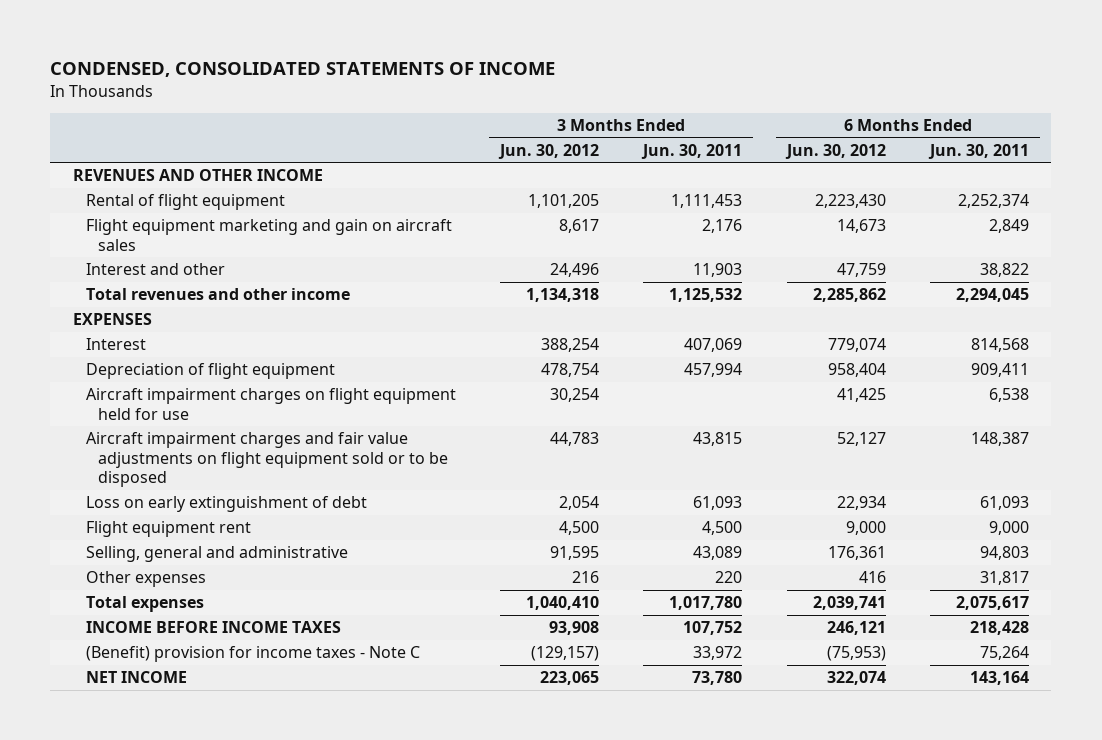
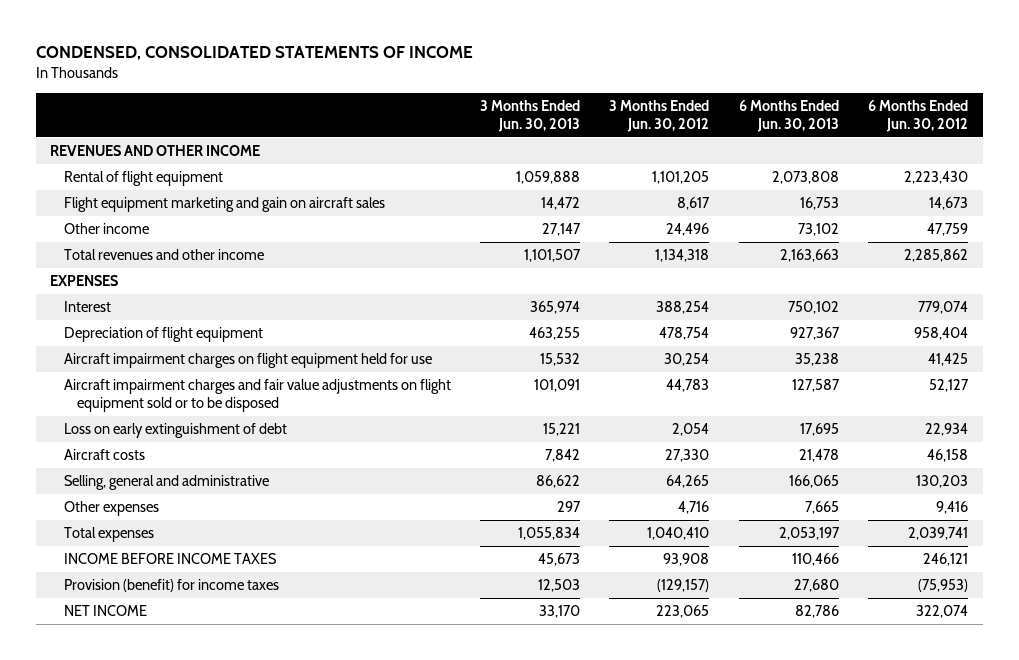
- | 3 Months Ended Jun. 30, 2012 | 3 Months Ended Jun. 30, 2011 | 6 Months Ended Jun. 30, 2012 | 6 Months Ended Jun. 30, 2011
+ | 3 Months Ended Jun. 30, 2013 | 3 Months Ended Jun. 30, 2012 | 6 Months Ended Jun. 30, 2013 | 6 Months Ended Jun. 30, 2012
- Interest and other | 24,496 | 11,903 | 47,759 | 38,822
+ Other income | 27,147 | 24,496 | 73,102 | 47,759
- Flight equipment rent | 4,500 | 4,500 | 9,000 | 9,000
- Selling, general and administrative | 91,595 | 43,089 | 176,361 | 94,803
- Other expenses | 216 | 220 | 416 | 31,817
+ Aircraft costs | 7,842 | 27,330 | 21,478 | 46,158
+ Selling, general and administrative | 86,622 | 64,265 | 166,065 | 130,203
+ Other expenses | 297 | 4,716 | 7,665 | 9,416
- (Benefit) provision for income taxes - Note C | (129,157) | 33,972 | (75,953) | 75,264
+ Provision (benefit) for income taxes | 12,503 | (129,157) | 27,680 | (75,953)

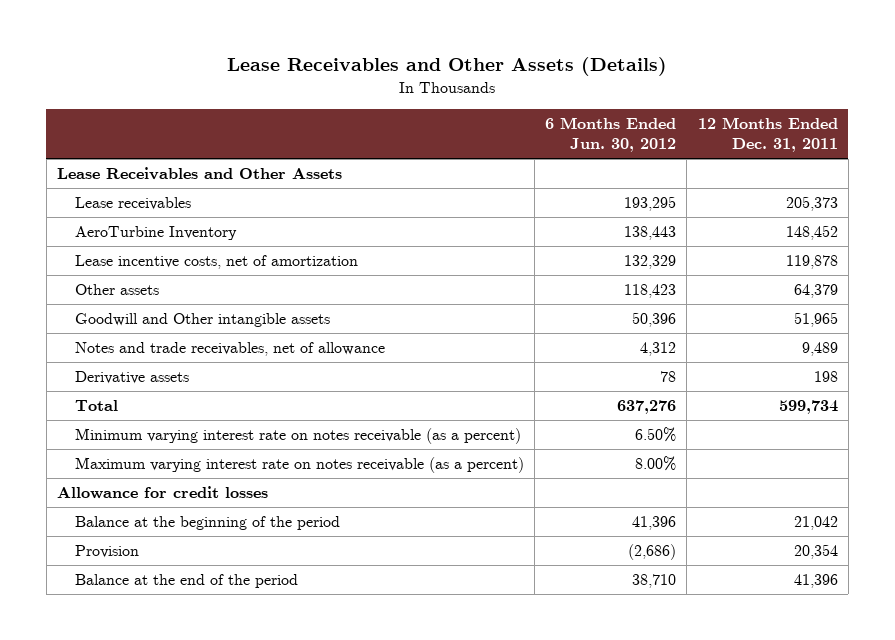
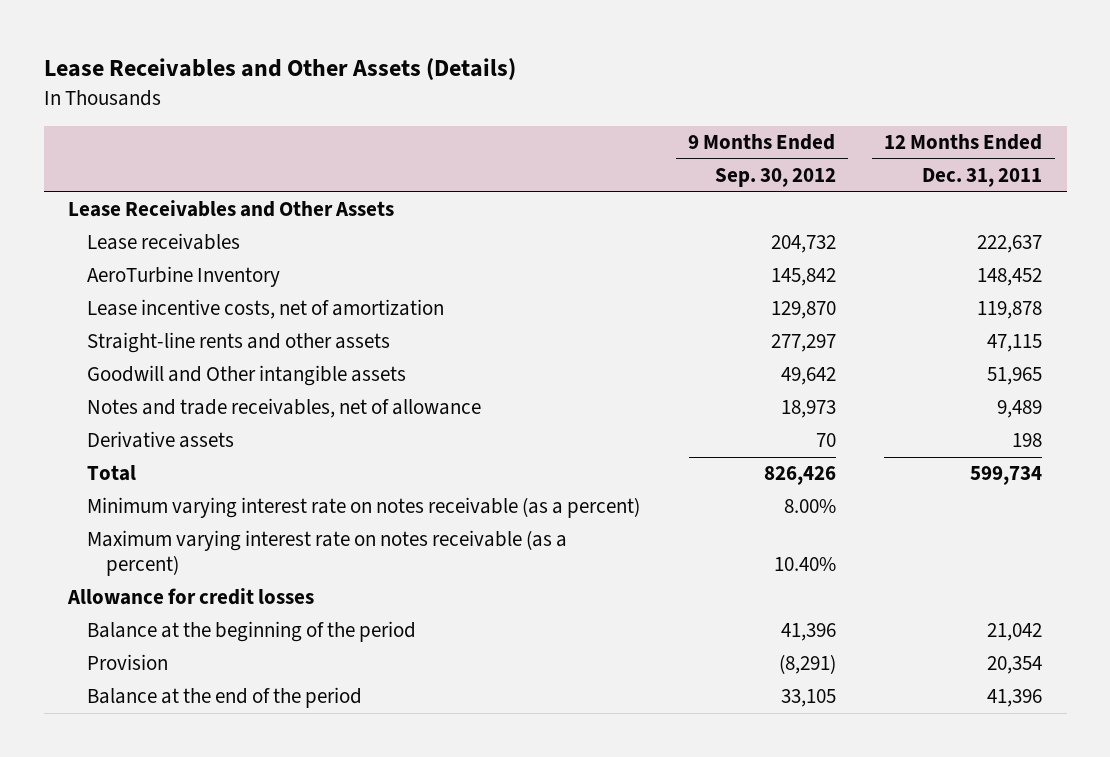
- | 6 Months Ended Jun. 30, 2012 | 12 Months Ended Dec. 31, 2011
+ | 9 Months Ended Sep. 30, 2012 | 12 Months Ended Dec. 31, 2011
- Lease receivables | 193,295 | 205,373
+ Lease receivables | 204,732 | 222,637
- Other assets | 118,423 | 64,379
+ Straight-line rents and other assets | 277,297 | 47,115

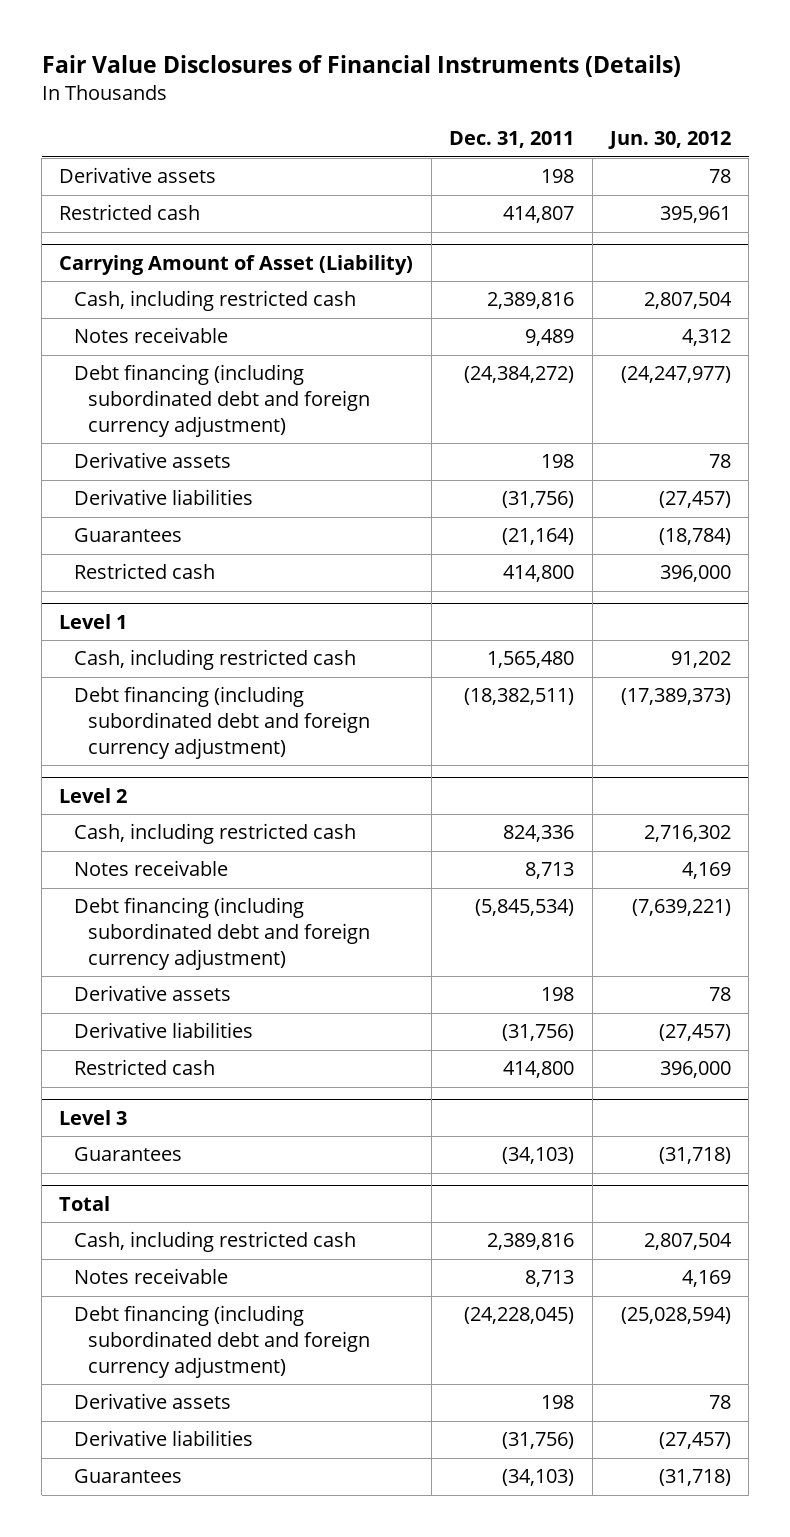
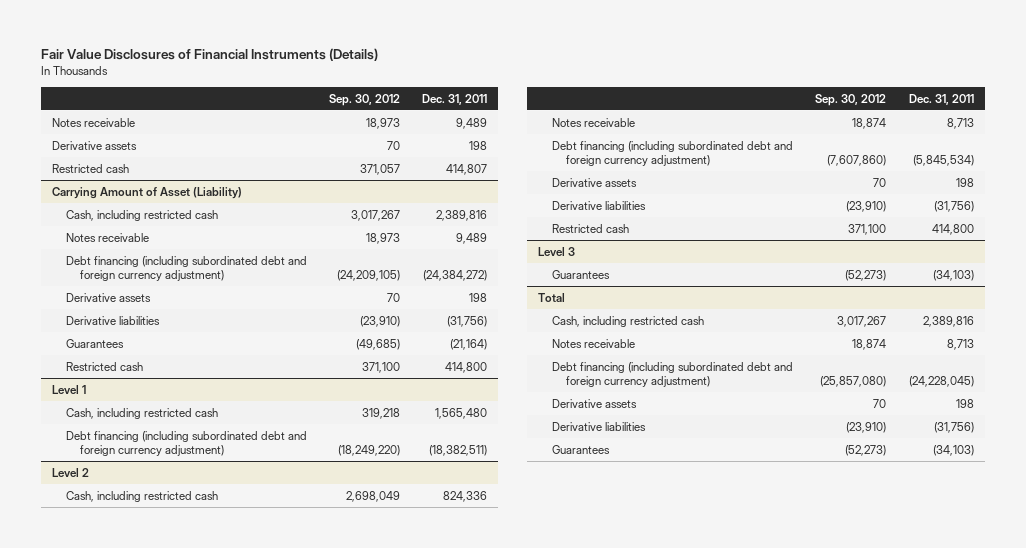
- | Dec. 31, 2011 | Jun. 30, 2012
+ | Sep. 30, 2012 | Dec. 31, 2011
+ Notes receivable | 18,973 | 9,489

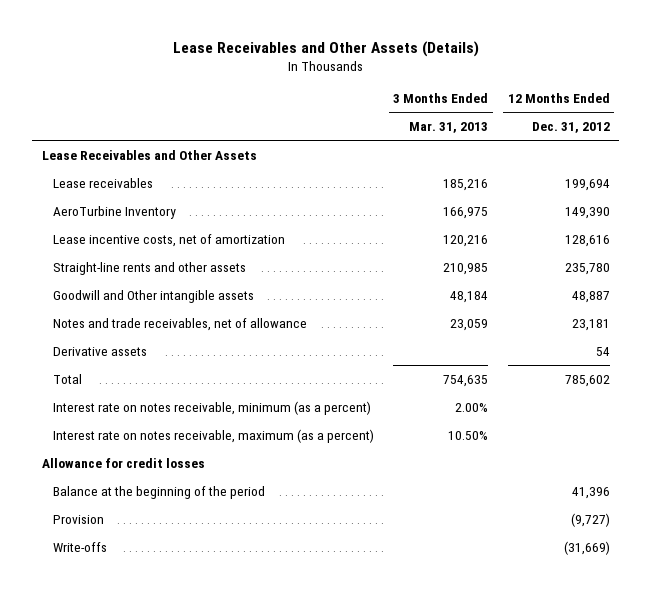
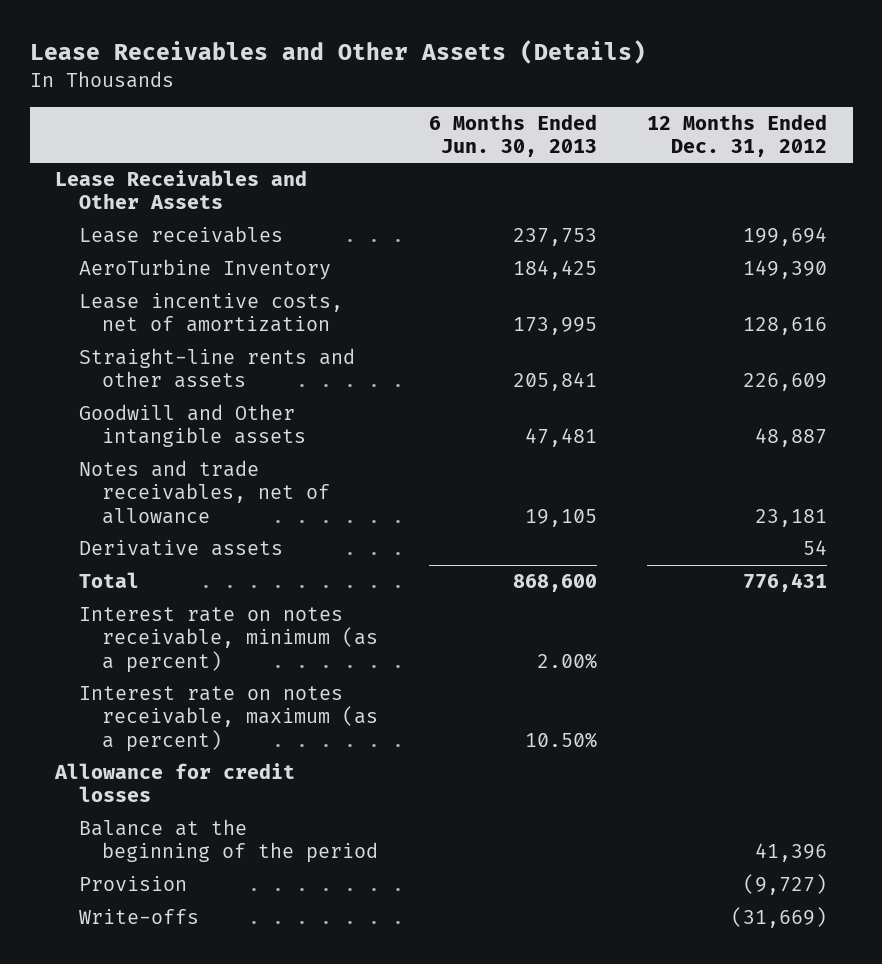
- | 3 Months Ended Mar. 31, 2013 | 12 Months Ended Dec. 31, 2012
+ | 6 Months Ended Jun. 30, 2013 | 12 Months Ended Dec. 31, 2012
- Straight-line rents and other assets | 210,985 | 235,780
+ Straight-line rents and other assets | 205,841 | 226,609
- Total | 754,635 | 785,602
+ Total | 868,600 | 776,431

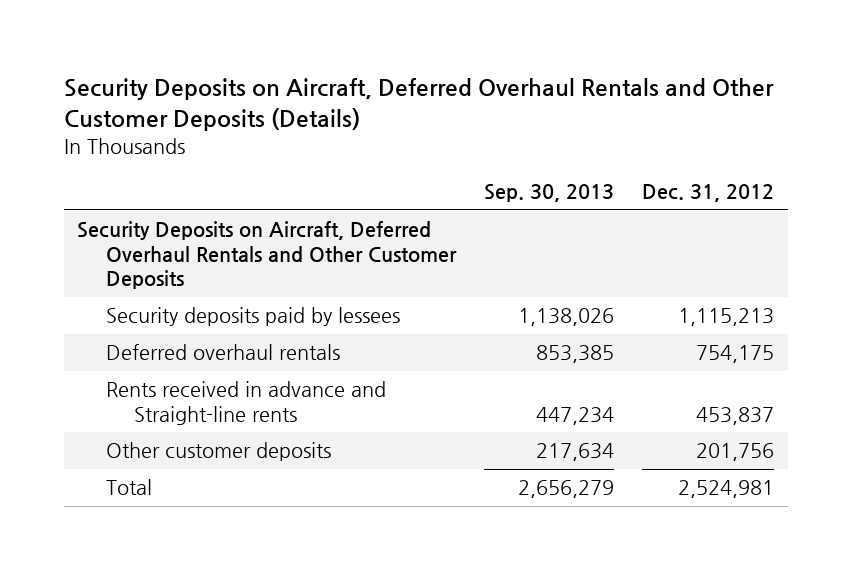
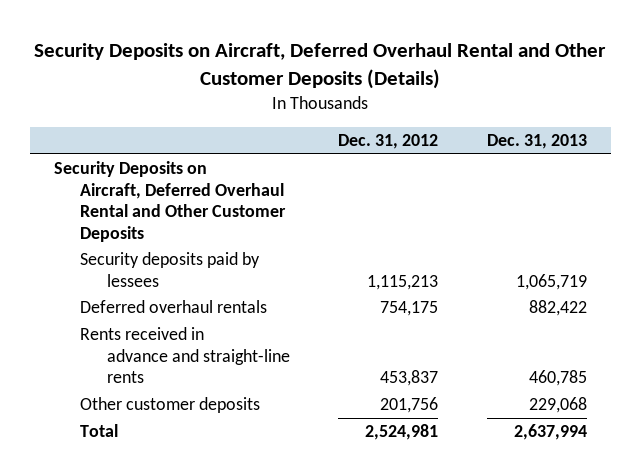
- Security Deposits on Aircraft, Deferred Overhaul Rentals and Other Customer Deposits (Details)
+ Security Deposits on Aircraft, Deferred Overhaul Rental and Other Customer Deposits (Details)
- | Sep. 30, 2013 | Dec. 31, 2012
+ | Dec. 31, 2012 | Dec. 31, 2013
- Security Deposits on Aircraft, Deferred Overhaul Rentals and Other Customer Deposits
+ Security Deposits on Aircraft, Deferred Overhaul Rental and Other Customer Deposits
- Rents received in advance and Straight-line rents | 447,234 | 453,837
+ Rents received in advance and straight-line rents | 453,837 | 460,785

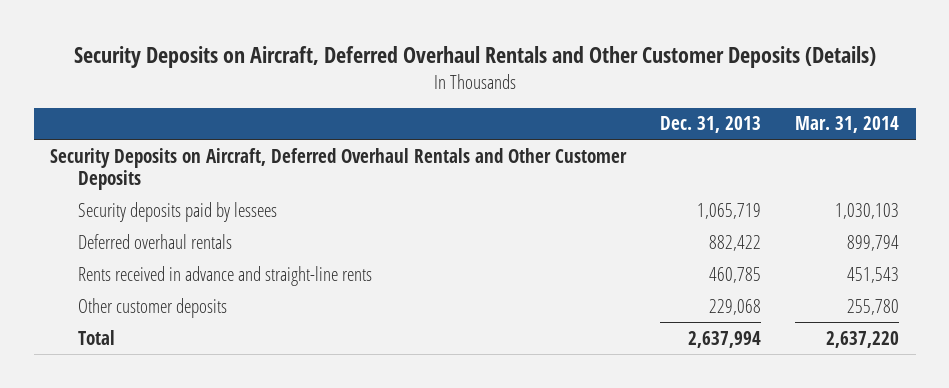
- Security Deposits on Aircraft, Deferred Overhaul Rental and Other Customer Deposits (Details)
+ Security Deposits on Aircraft, Deferred Overhaul Rentals and Other Customer Deposits (Details)
- | Dec. 31, 2012 | Dec. 31, 2013
+ | Dec. 31, 2013 | Mar. 31, 2014
- Security Deposits on Aircraft, Deferred Overhaul Rental and Other Customer Deposits
+ Security Deposits on Aircraft, Deferred Overhaul Rentals and Other Customer Deposits

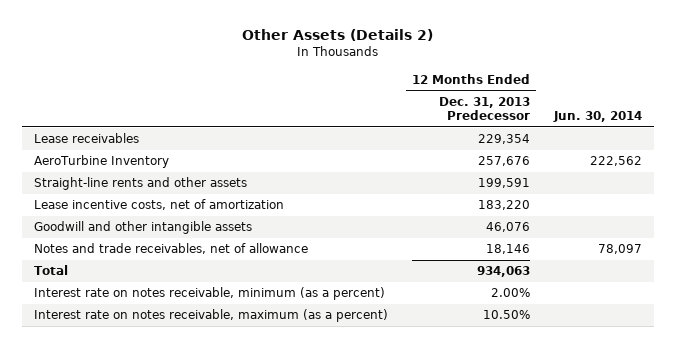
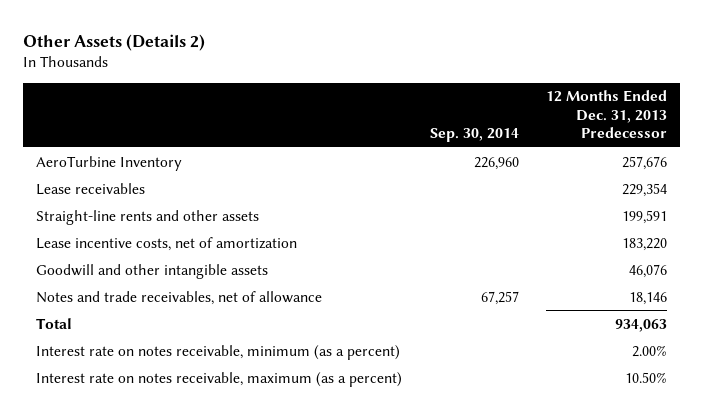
- | 12 Months Ended Dec. 31, 2013 Predecessor | Jun. 30, 2014
+ | Sep. 30, 2014 | 12 Months Ended Dec. 31, 2013 Predecessor
moved down: Lease receivables | | 229,354

